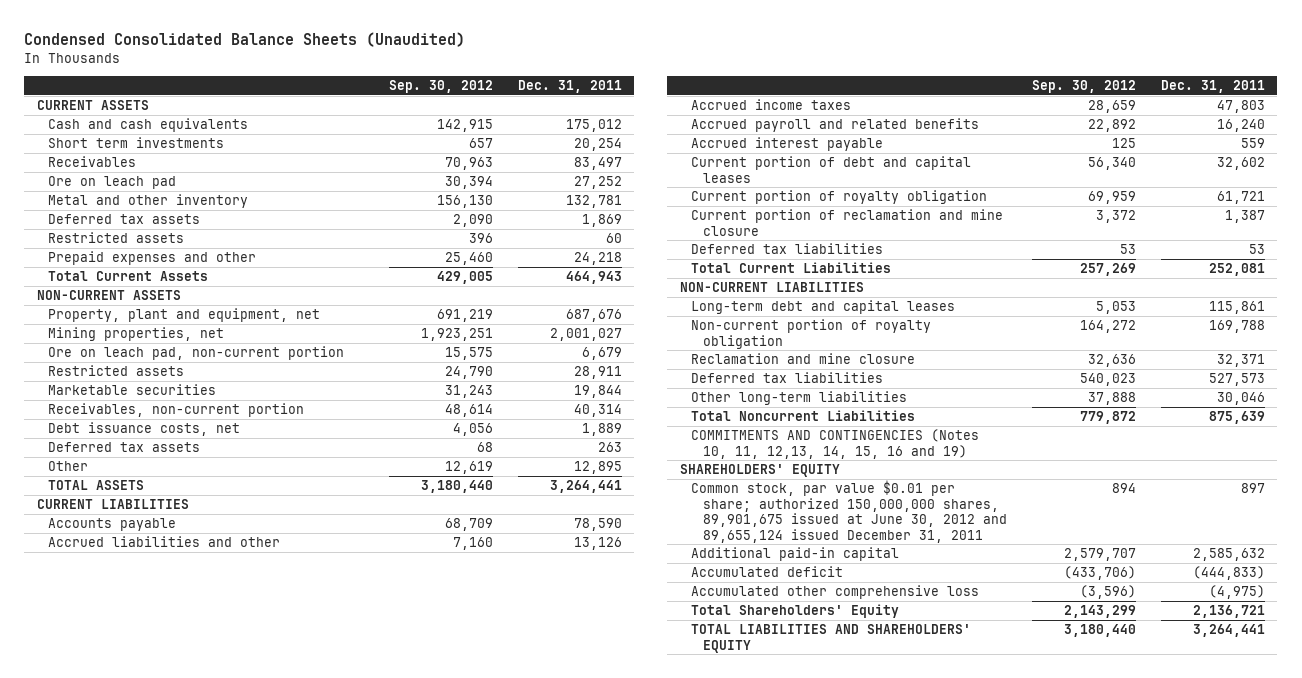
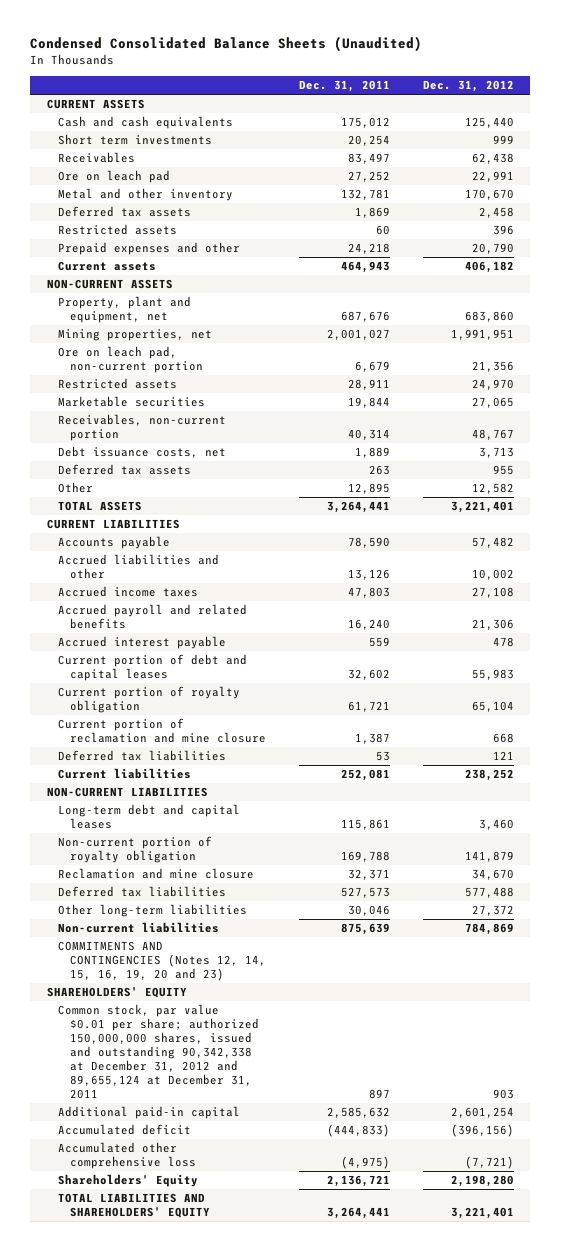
- | Sep. 30, 2012 | Dec. 31, 2011
+ | Dec. 31, 2011 | Dec. 31, 2012
- Total Current Assets | 429,005 | 464,943
+ Current assets | 464,943 | 406,182
- Total Current Liabilities | 257,269 | 252,081
+ Current liabilities | 252,081 | 238,252
- Total Noncurrent Liabilities | 779,872 | 875,639
- COMMITMENTS AND CONTINGENCIES (Notes 10, 11, 12,13, 14, 15, 16 and 19)
+ Non-current liabilities | 875,639 | 784,869
+ COMMITMENTS AND CONTINGENCIES (Notes 12, 14, 15, 16, 19, 20 and 23)
- Common stock, par value $0.01 per share; authorized 150,000,000 shares, 89,901,675 issued at June 30, 2012 and 89,655,124 issued December 31, 2011 | 894 | 897
+ Common stock, par value $0.01 per share; authorized 150,000,000 shares, issued and outstanding 90,342,338 at December 31, 2012 and 89,655,124 at December 31, 2011 | 897 | 903
- Total Shareholders' Equity | 2,143,299 | 2,136,721
+ Shareholders' Equity | 2,136,721 | 2,198,280

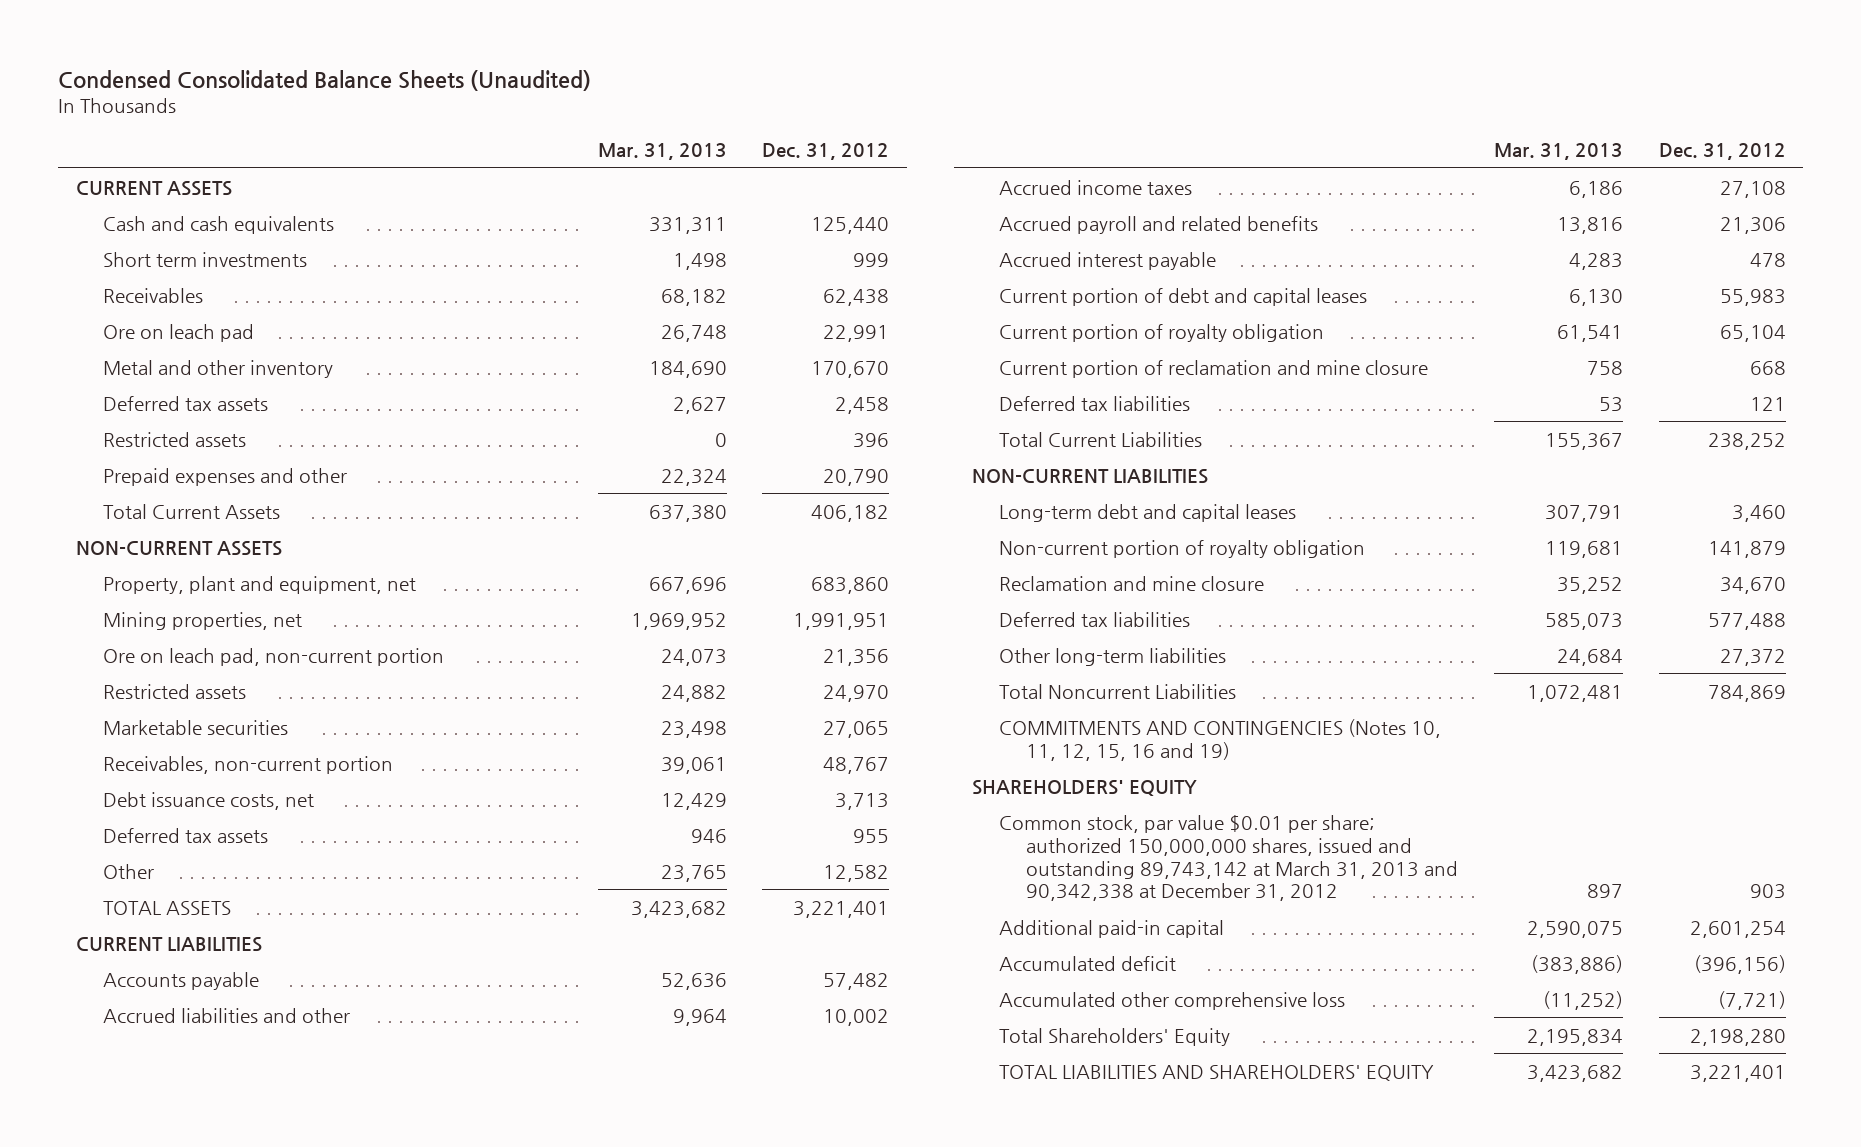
- | Dec. 31, 2011 | Dec. 31, 2012
+ | Mar. 31, 2013 | Dec. 31, 2012
- Current assets | 464,943 | 406,182
+ Total Current Assets | 637,380 | 406,182
- Current liabilities | 252,081 | 238,252
+ Total Current Liabilities | 155,367 | 238,252
- Non-current liabilities | 875,639 | 784,869
- COMMITMENTS AND CONTINGENCIES (Notes 12, 14, 15, 16, 19, 20 and 23)
+ Total Noncurrent Liabilities | 1,072,481 | 784,869
+ COMMITMENTS AND CONTINGENCIES (Notes 10, 11, 12, 15, 16 and 19)
- Common stock, par value $0.01 per share; authorized 150,000,000 shares, issued and outstanding 90,342,338 at December 31, 2012 and 89,655,124 at December 31, 2011 | 897 | 903
+ Common stock, par value $0.01 per share; authorized 150,000,000 shares, issued and outstanding 89,743,142 at March 31, 2013 and 90,342,338 at December 31, 2012 | 897 | 903
- Shareholders' Equity | 2,136,721 | 2,198,280
+ Total Shareholders' Equity | 2,195,834 | 2,198,280

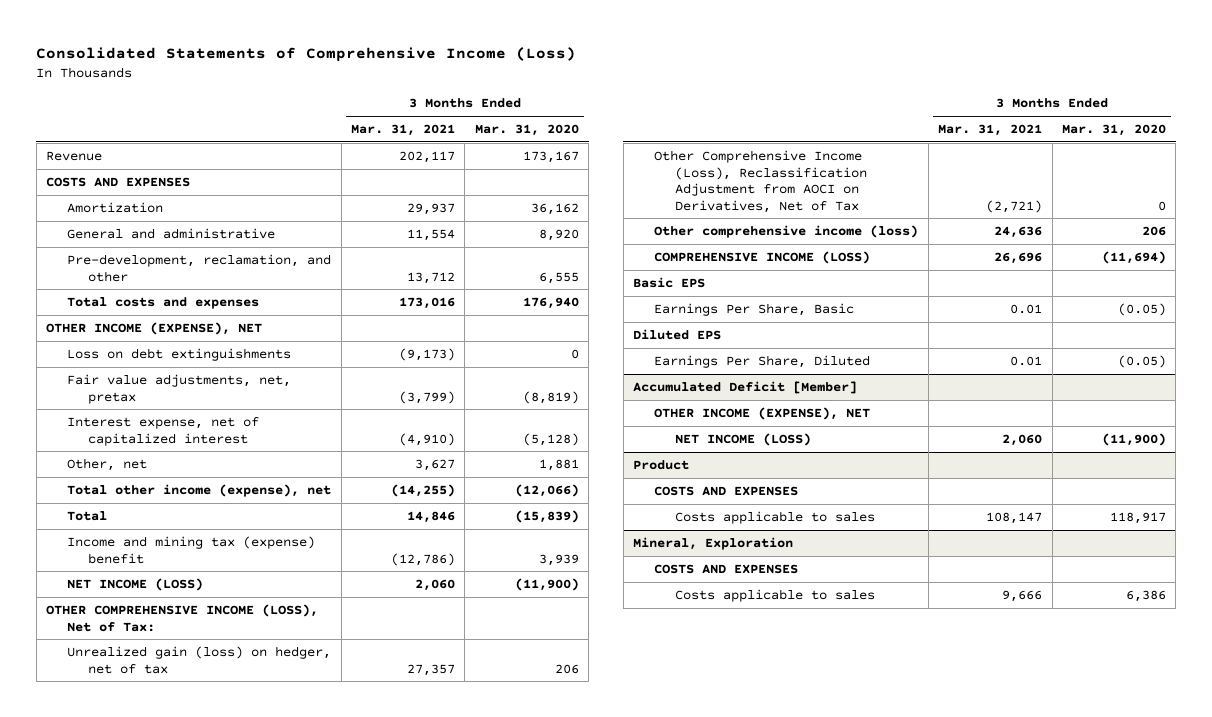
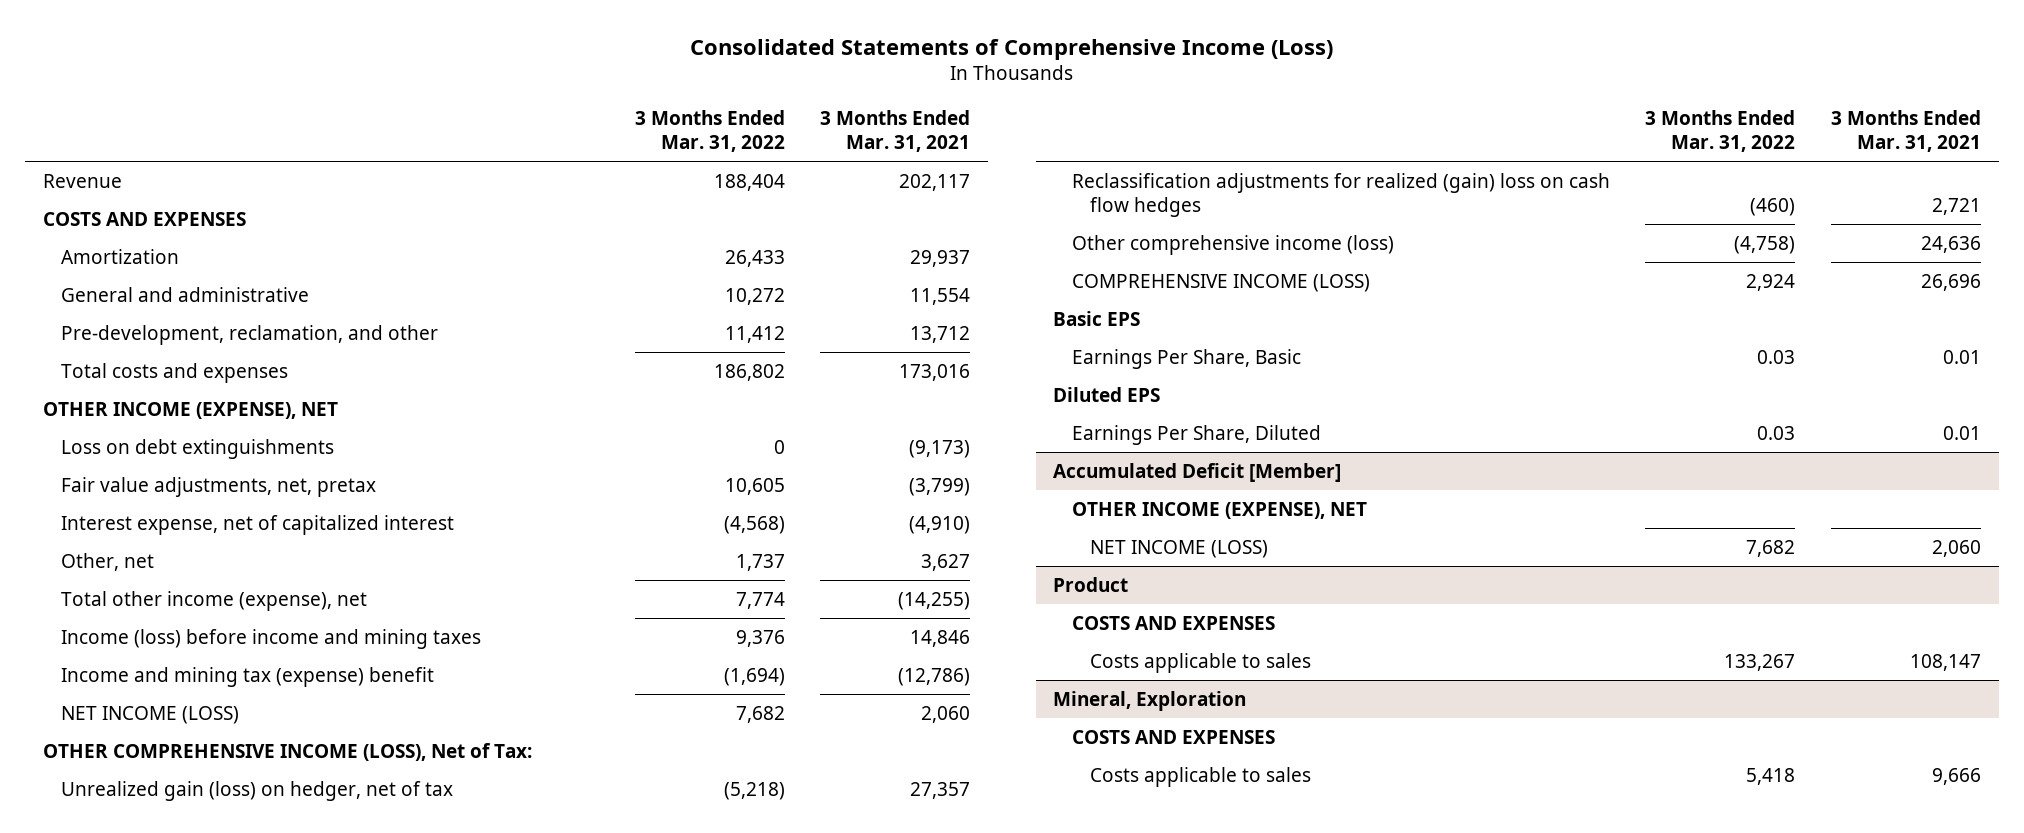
- | 3 Months Ended Mar. 31, 2021 | 3 Months Ended Mar. 31, 2020
+ | 3 Months Ended Mar. 31, 2022 | 3 Months Ended Mar. 31, 2021
- Total | 14,846 | (15,839)
+ Income (loss) before income and mining taxes | 9,376 | 14,846
- Other Comprehensive Income (Loss), Reclassification Adjustment from AOCI on Derivatives, Net of Tax | (2,721) | 0
+ Reclassification adjustments for realized (gain) loss on cash flow hedges | (460) | 2,721

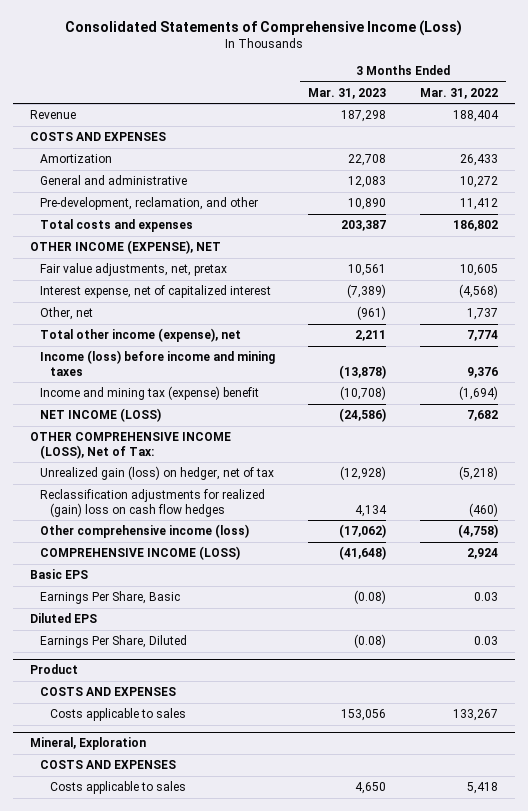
- | 3 Months Ended Mar. 31, 2022 | 3 Months Ended Mar. 31, 2021
+ | 3 Months Ended Mar. 31, 2023 | 3 Months Ended Mar. 31, 2022
- Loss on debt extinguishments | 0 | (9,173)
- Accumulated Deficit [Member]
- OTHER INCOME (EXPENSE), NET
- NET INCOME (LOSS) | 7,682 | 2,060

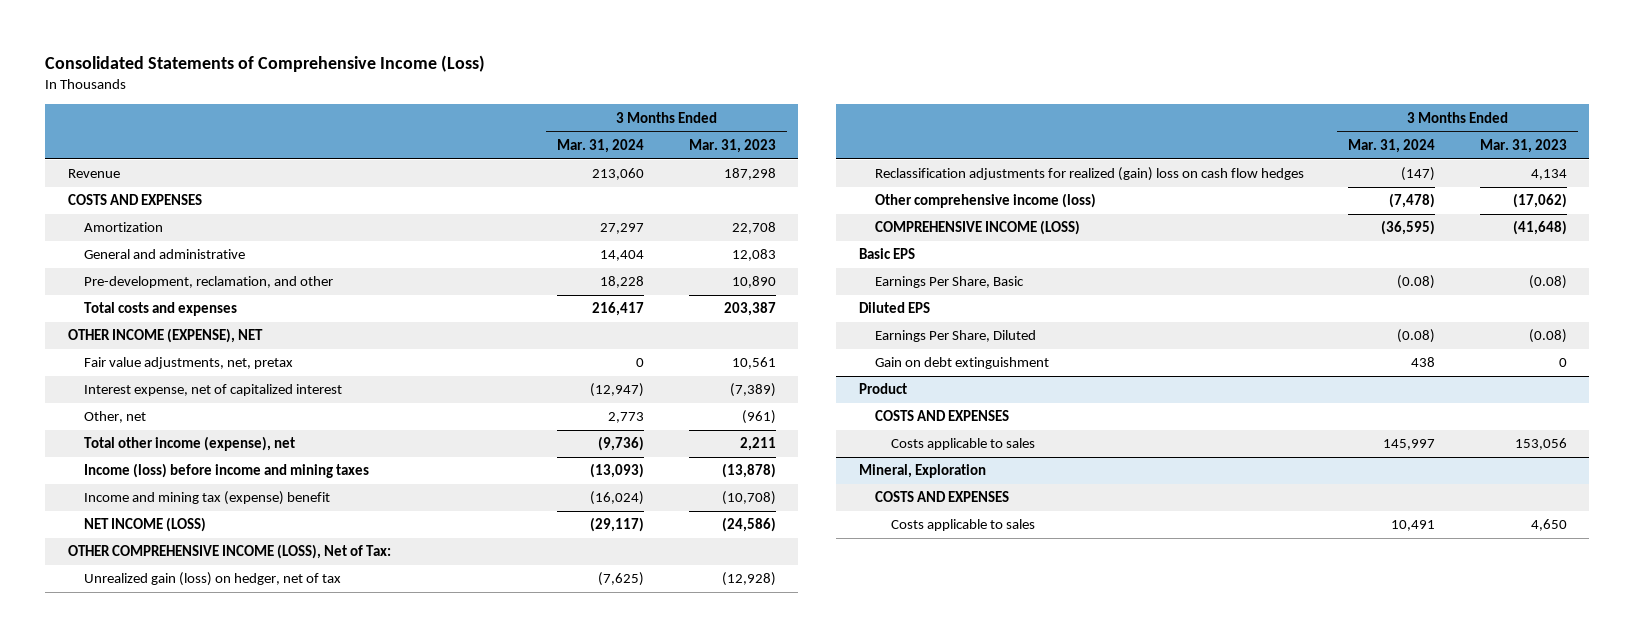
- | 3 Months Ended Mar. 31, 2023 | 3 Months Ended Mar. 31, 2022
+ | 3 Months Ended Mar. 31, 2024 | 3 Months Ended Mar. 31, 2023
+ Gain on debt extinguishment | 438 | 0

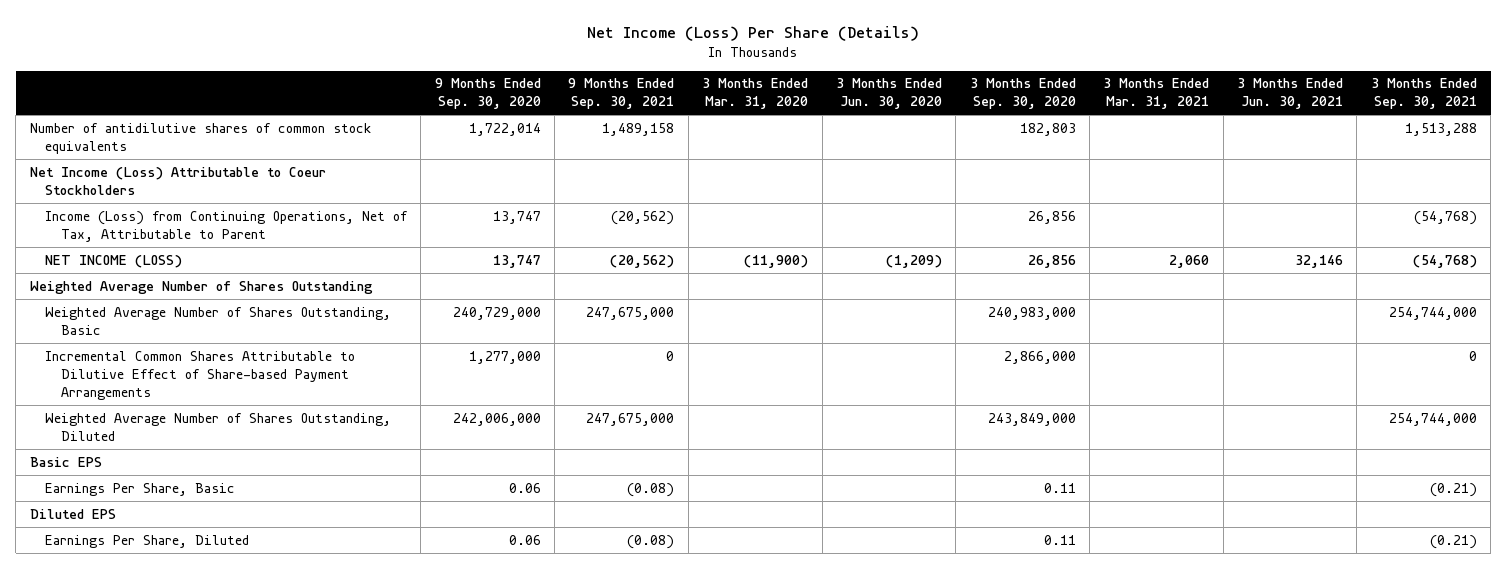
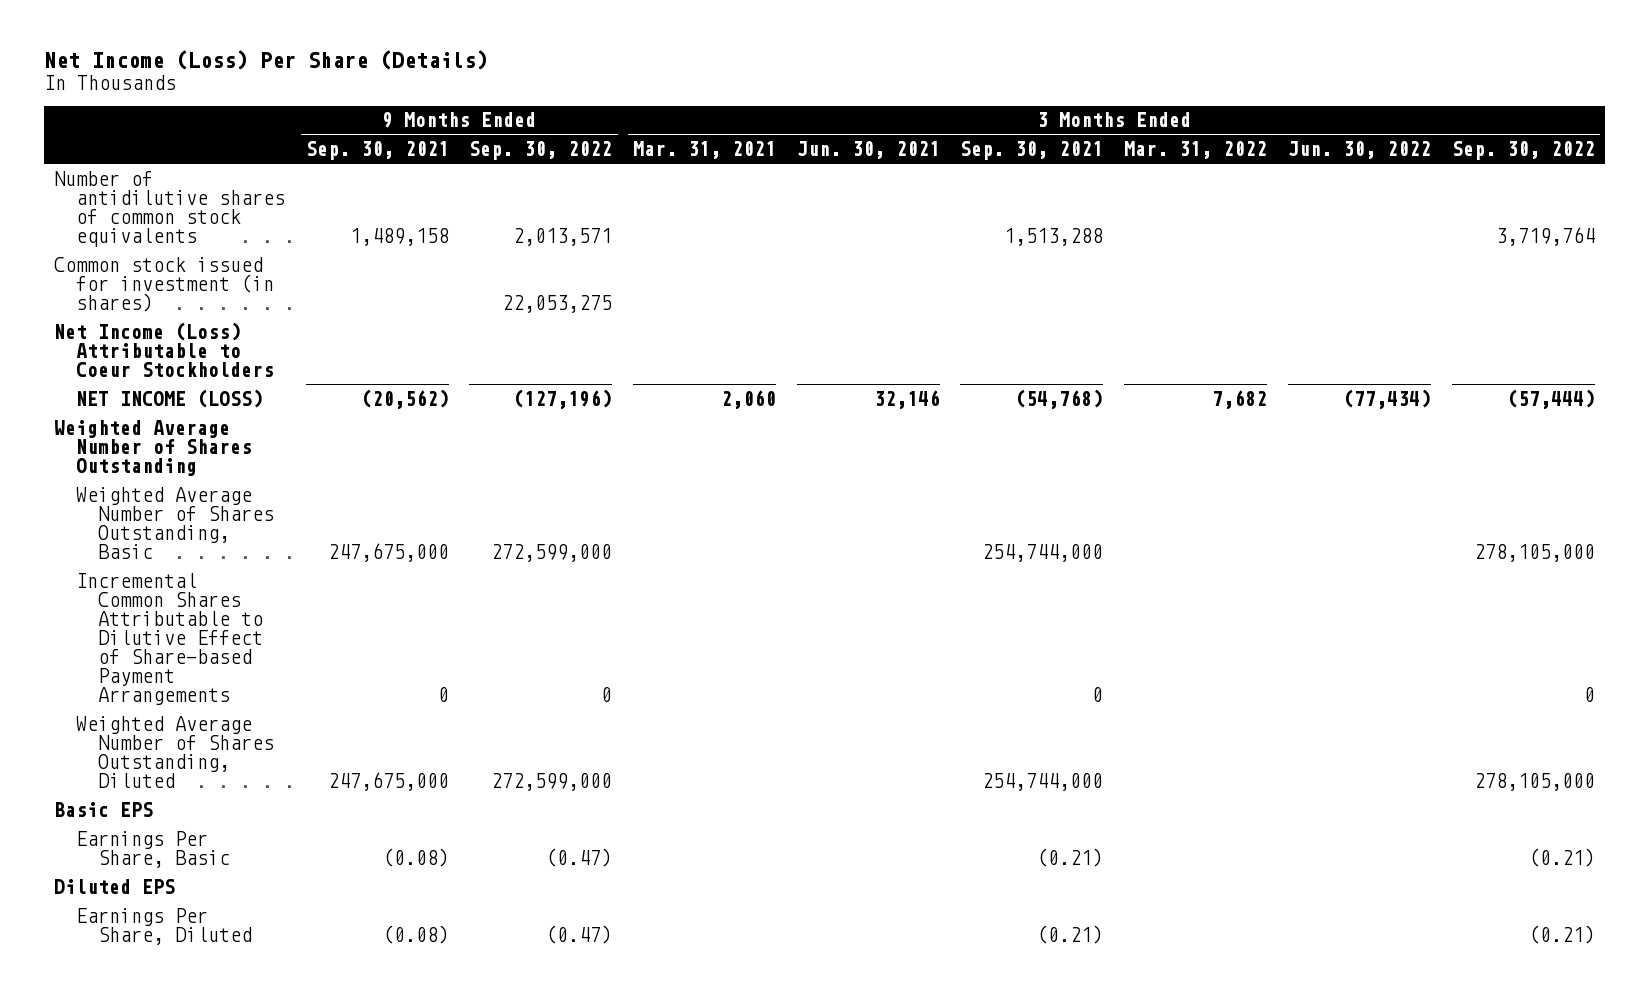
- | 9 Months Ended Sep. 30, 2020 | 9 Months Ended Sep. 30, 2021 | 3 Months Ended Mar. 31, 2020 | 3 Months Ended Jun. 30, 2020 | 3 Months Ended Sep. 30, 2020 | 3 Months Ended Mar. 31, 2021 | 3 Months Ended Jun. 30, 2021 | 3 Months Ended Sep. 30, 2021
+ | 9 Months Ended Sep. 30, 2021 | 9 Months Ended Sep. 30, 2022 | 3 Months Ended Mar. 31, 2021 | 3 Months Ended Jun. 30, 2021 | 3 Months Ended Sep. 30, 2021 | 3 Months Ended Mar. 31, 2022 | 3 Months Ended Jun. 30, 2022 | 3 Months Ended Sep. 30, 2022
+ Common stock issued for investment (in shares) | | 22,053,275 | | | | | |
- Income (Loss) from Continuing Operations, Net of Tax, Attributable to Parent | 13,747 | (20,562) | | | 26,856 | | | (54,768)

